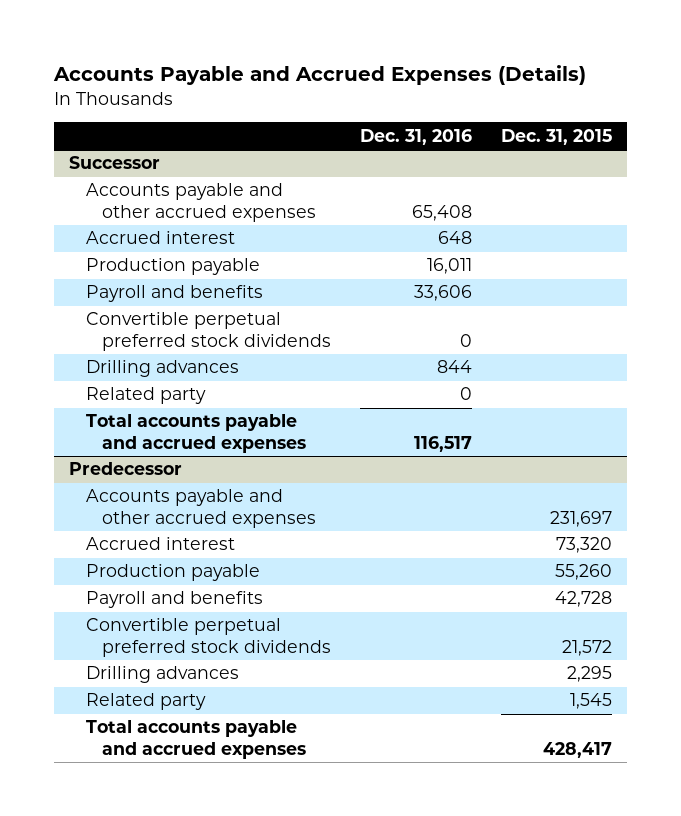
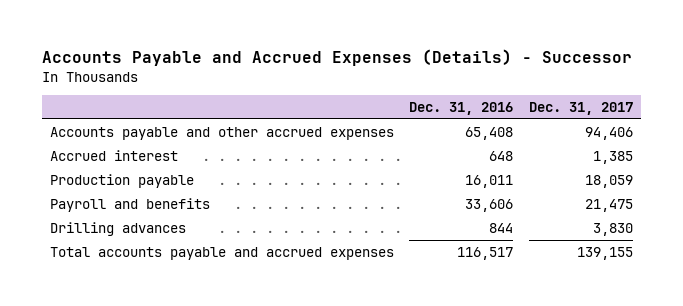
- Accounts Payable and Accrued Expenses (Details)
+ Accounts Payable and Accrued Expenses (Details) - Successor
- | Dec. 31, 2016 | Dec. 31, 2015
+ | Dec. 31, 2016 | Dec. 31, 2017
- Successor
- Convertible perpetual preferred stock dividends | 0 |
- Related party | 0 |
- Predecessor
- Accounts payable and other accrued expenses | | 231,697
- Accrued interest | | 73,320
- Production payable | | 55,260
- Payroll and benefits | | 42,728
- Convertible perpetual preferred stock dividends | | 21,572
- Drilling advances | | 2,295
- Related party | | 1,545
- Total accounts payable and accrued expenses | | 428,417

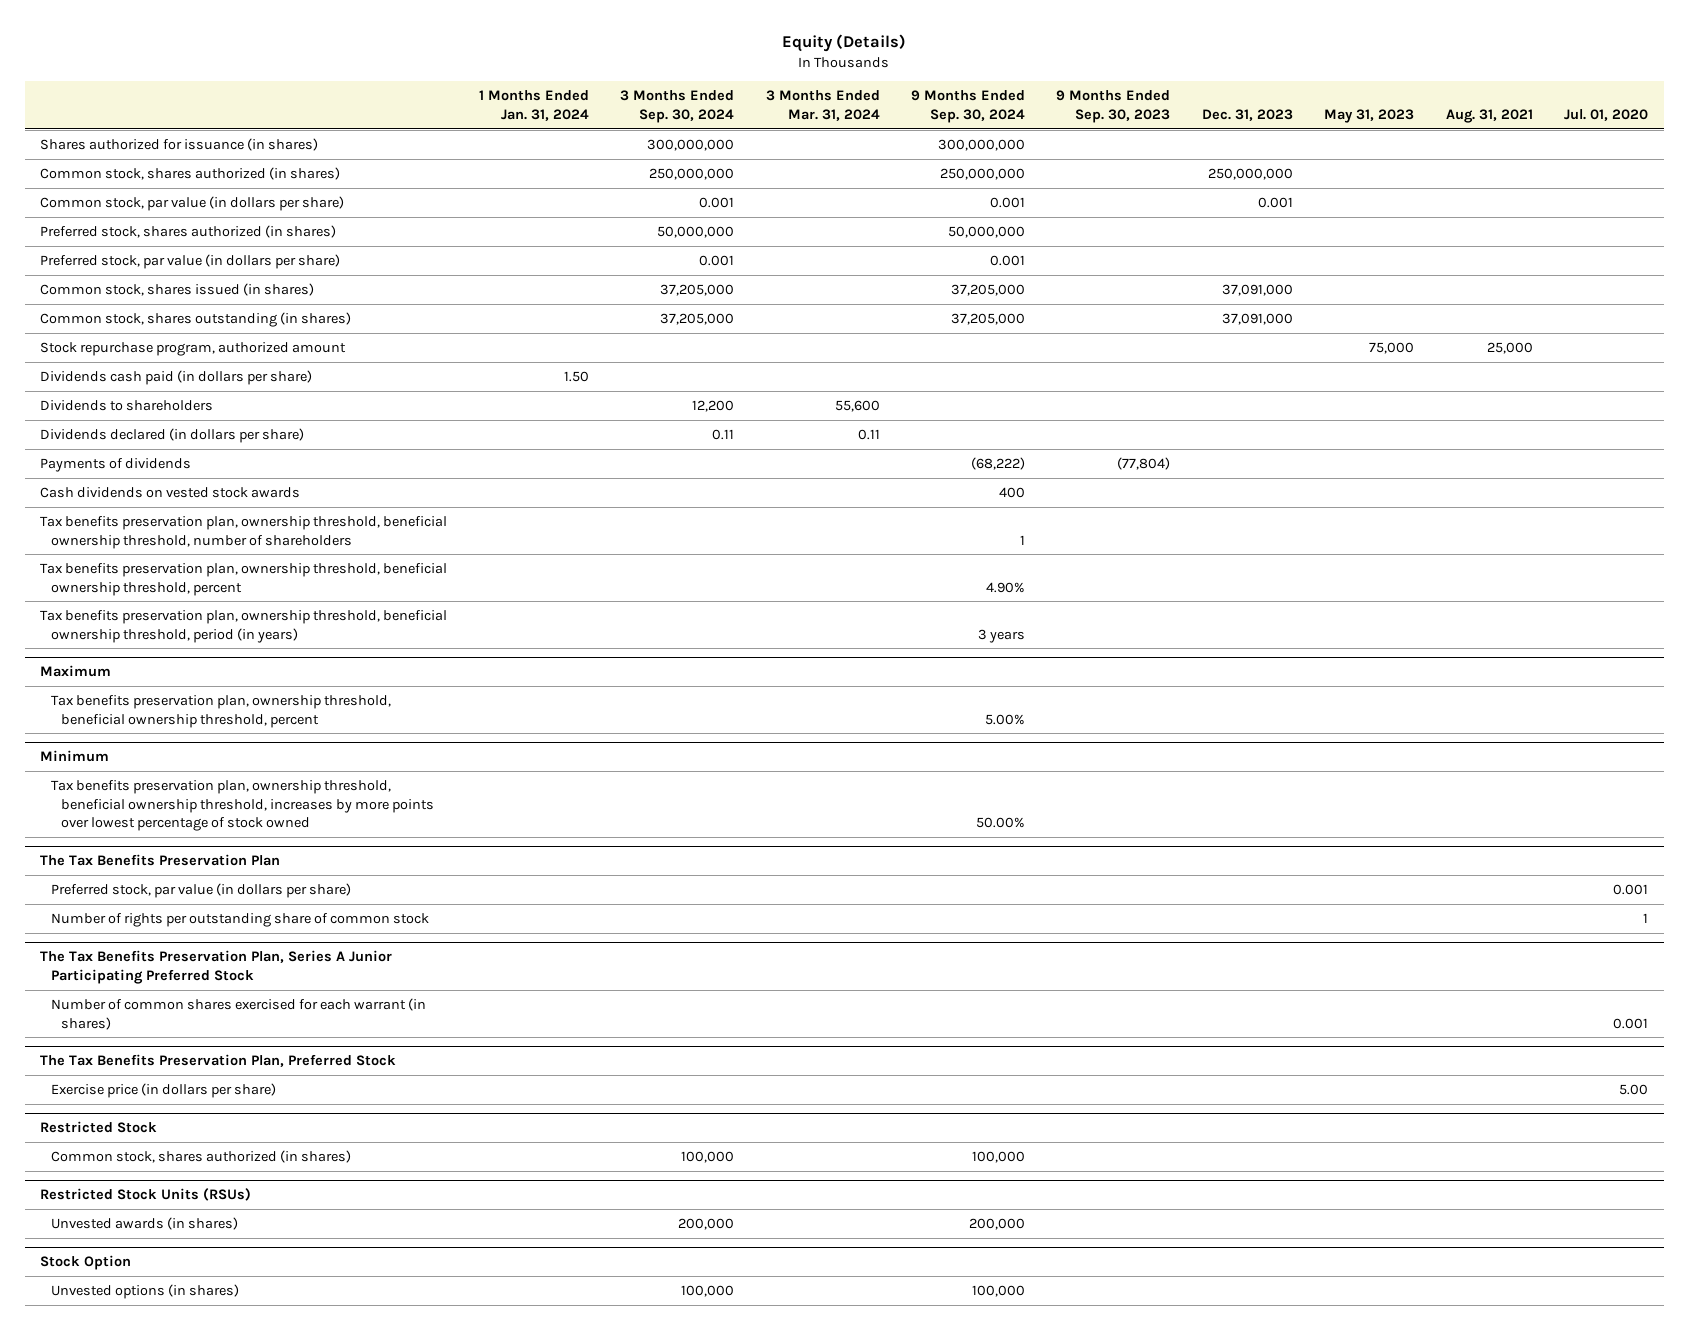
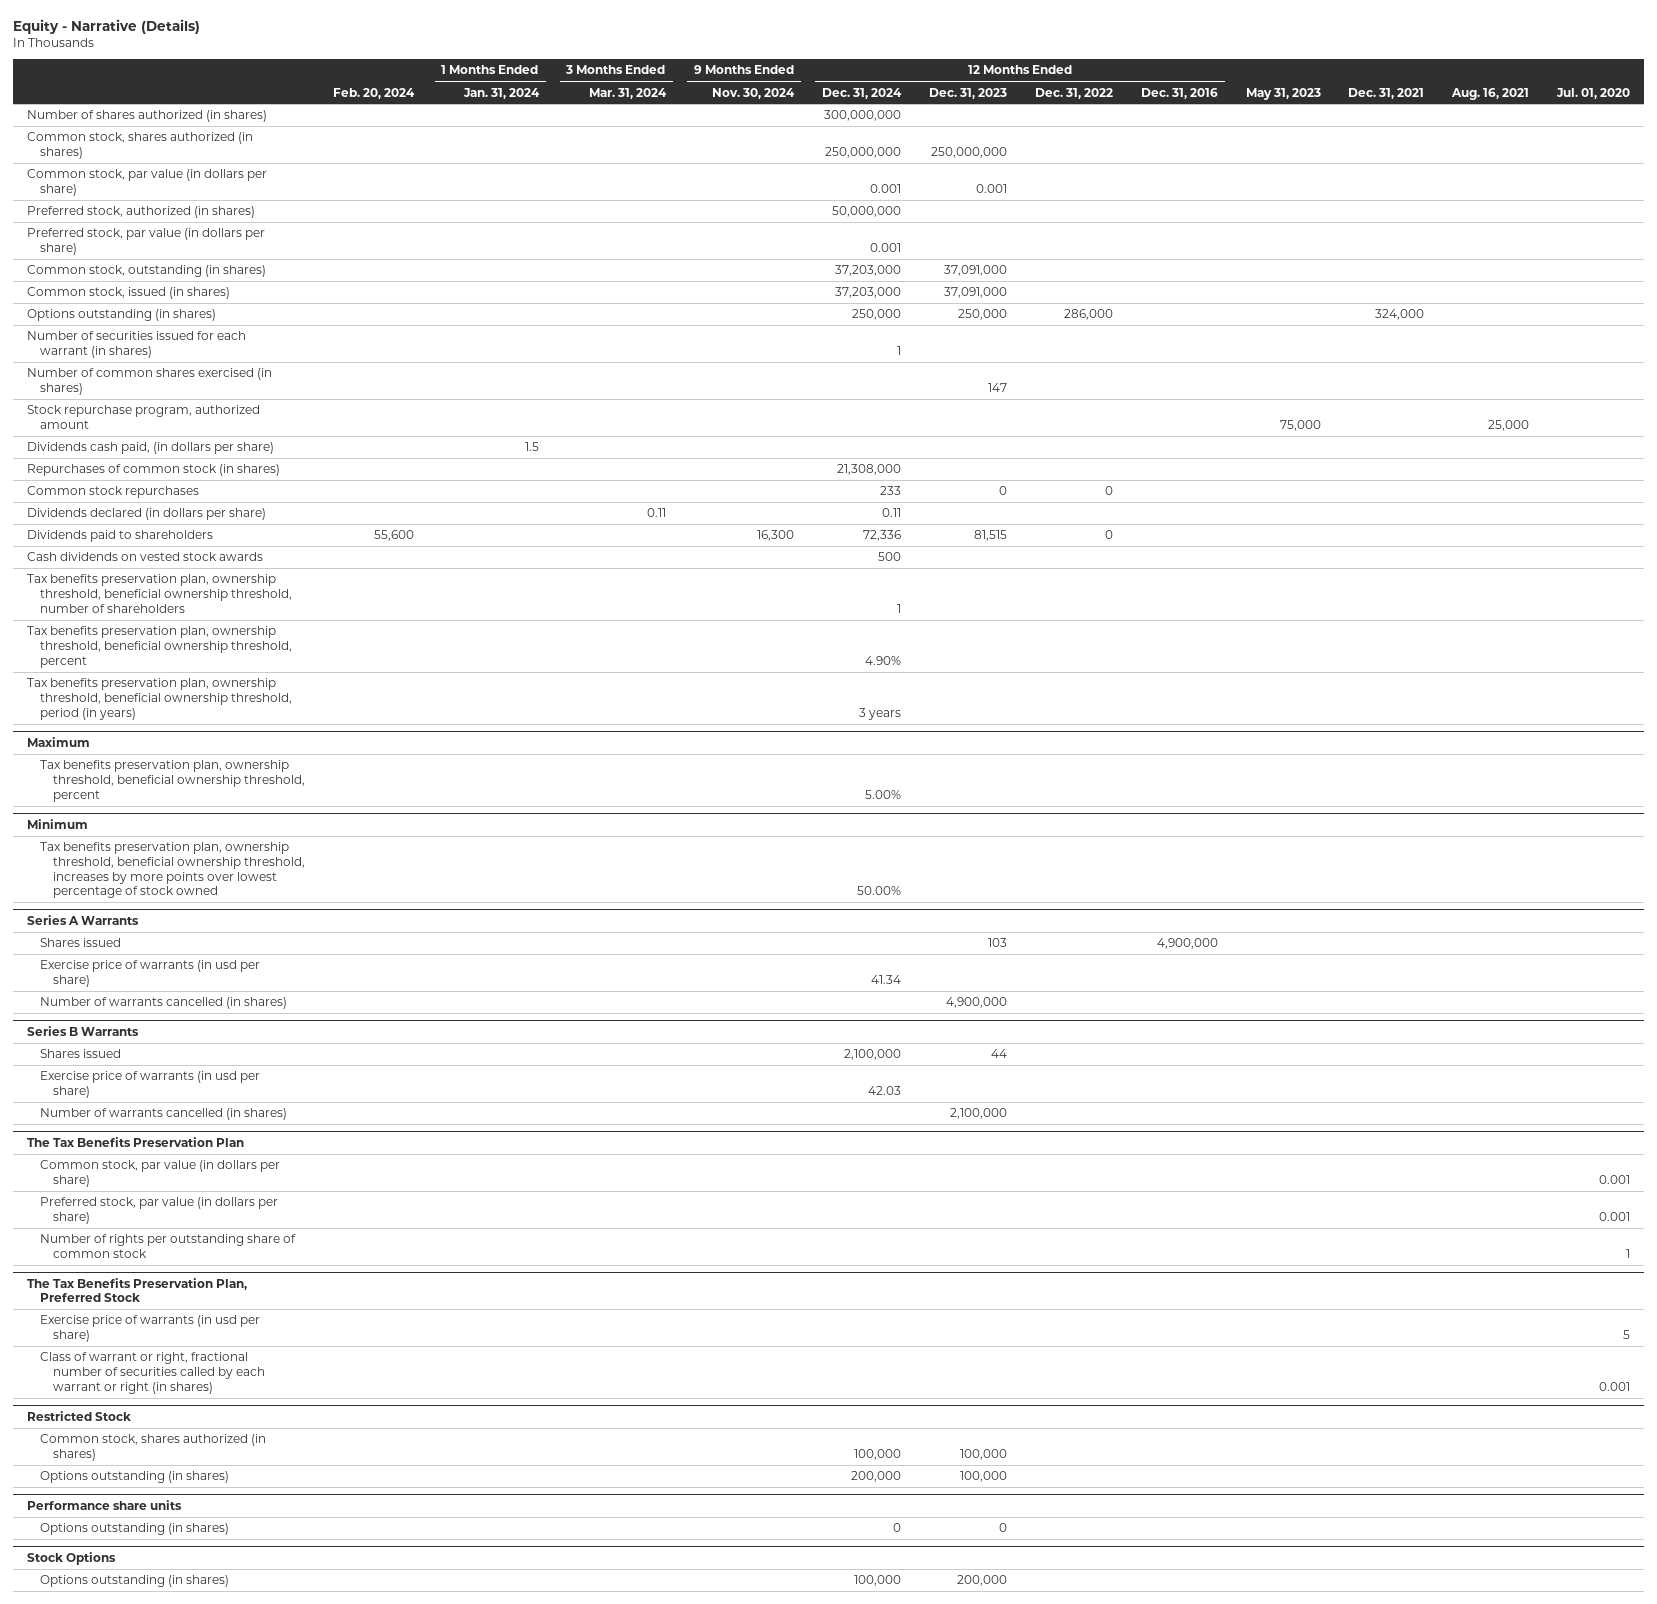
- Equity (Details)
+ Equity - Narrative (Details)
- | 1 Months Ended Jan. 31, 2024 | 3 Months Ended Sep. 30, 2024 | 3 Months Ended Mar. 31, 2024 | 9 Months Ended Sep. 30, 2024 | 9 Months Ended Sep. 30, 2023 | Dec. 31, 2023 | May 31, 2023 | Aug. 31, 2021 | Jul. 01, 2020
+ | Feb. 20, 2024 | 1 Months Ended Jan. 31, 2024 | 3 Months Ended Mar. 31, 2024 | 9 Months Ended Nov. 30, 2024 | 12 Months Ended Dec. 31, 2024 | 12 Months Ended Dec. 31, 2023 | 12 Months Ended Dec. 31, 2022 | 12 Months Ended Dec. 31, 2016 | May 31, 2023 | Dec. 31, 2021 | Aug. 16, 2021 | Jul. 01, 2020
- Shares authorized for issuance (in shares) | | 300,000,000 | | 300,000,000 | | | | |
+ Number of shares authorized (in shares) | | | | | 300,000,000 | | | | | | |
- Preferred stock, shares authorized (in shares) | | 50,000,000 | | 50,000,000 | | | | |
+ Preferred stock, authorized (in shares) | | | | | 50,000,000 | | | | | | |
- Common stock, shares issued (in shares) | | 37,205,000 | | 37,205,000 | | 37,091,000 | | |
- Common stock, shares outstanding (in shares) | | 37,205,000 | | 37,205,000 | | 37,091,000 | | |
+ Common stock, outstanding (in shares) | | | | | 37,203,000 | 37,091,000 | | | | | |
+ Common stock, issued (in shares) | | | | | 37,203,000 | 37,091,000 | | | | | |
+ Options outstanding (in shares) | | | | | 250,000 | 250,000 | 286,000 | | | 324,000 | |
+ Number of securities issued for each warrant (in shares) | | | | | 1 | | | | | | |
+ Number of common shares exercised (in shares) | | | | | | 147 | | | | | |
- Dividends cash paid (in dollars per share) | 1.50 | | | | | | | |
- Dividends to shareholders | | 12,200 | 55,600 | | | | | |
+ Dividends cash paid, (in dollars per share) | | 1.5 | | | | | | | | | |
+ Repurchases of common stock (in shares) | | | | | 21,308,000 | | | | | | |
+ Common stock repurchases | | | | | 233 | 0 | 0 | | | | |
- Payments of dividends | | | | (68,222) | (77,804) | | | |
+ Dividends paid to shareholders | 55,600 | | | 16,300 | 72,336 | 81,515 | 0 | | | | |
+ Series A Warrants
+ Shares issued | | | | | | 103 | | 4,900,000 | | | |
+ Exercise price of warrants (in usd per share) | | | | | 41.34 | | | | | | |
+ Number of warrants cancelled (in shares) | | | | | | 4,900,000 | | | | | |
+ Series B Warrants
+ Shares issued | | | | | 2,100,000 | 44 | | | | | |
+ Exercise price of warrants (in usd per share) | | | | | 42.03 | | | | | | |
+ Number of warrants cancelled (in shares) | | | | | | 2,100,000 | | | | | |
@ The Tax Benefits Preservation Plan
+ Common stock, par value (in dollars per share) | | | | | | | | | | | | 0.001
- The Tax Benefits Preservation Plan, Series A Junior Participating Preferred Stock
- Number of common shares exercised for each warrant (in shares) | | | | | | | | | 0.001
@ The Tax Benefits Preservation Plan, Preferred Stock
- Exercise price (in dollars per share) | | | | | | | | | 5.00
+ Exercise price of warrants (in usd per share) | | | | | | | | | | | | 5
+ Class of warrant or right, fractional number of securities called by each warrant or right (in shares) | | | | | | | | | | | | 0.001
- Restricted Stock Units (RSUs)
- Unvested awards (in shares) | | 200,000 | | 200,000 | | | | |
- Stock Option
- Unvested options (in shares) | | 100,000 | | 100,000 | | | | |
@ Restricted Stock
+ Options outstanding (in shares) | | | | | 200,000 | 100,000 | | | | | |
+ Performance share units
+ Options outstanding (in shares) | | | | | 0 | 0 | | | | | |
+ Stock Options
+ Options outstanding (in shares) | | | | | 100,000 | 200,000 | | | | | |

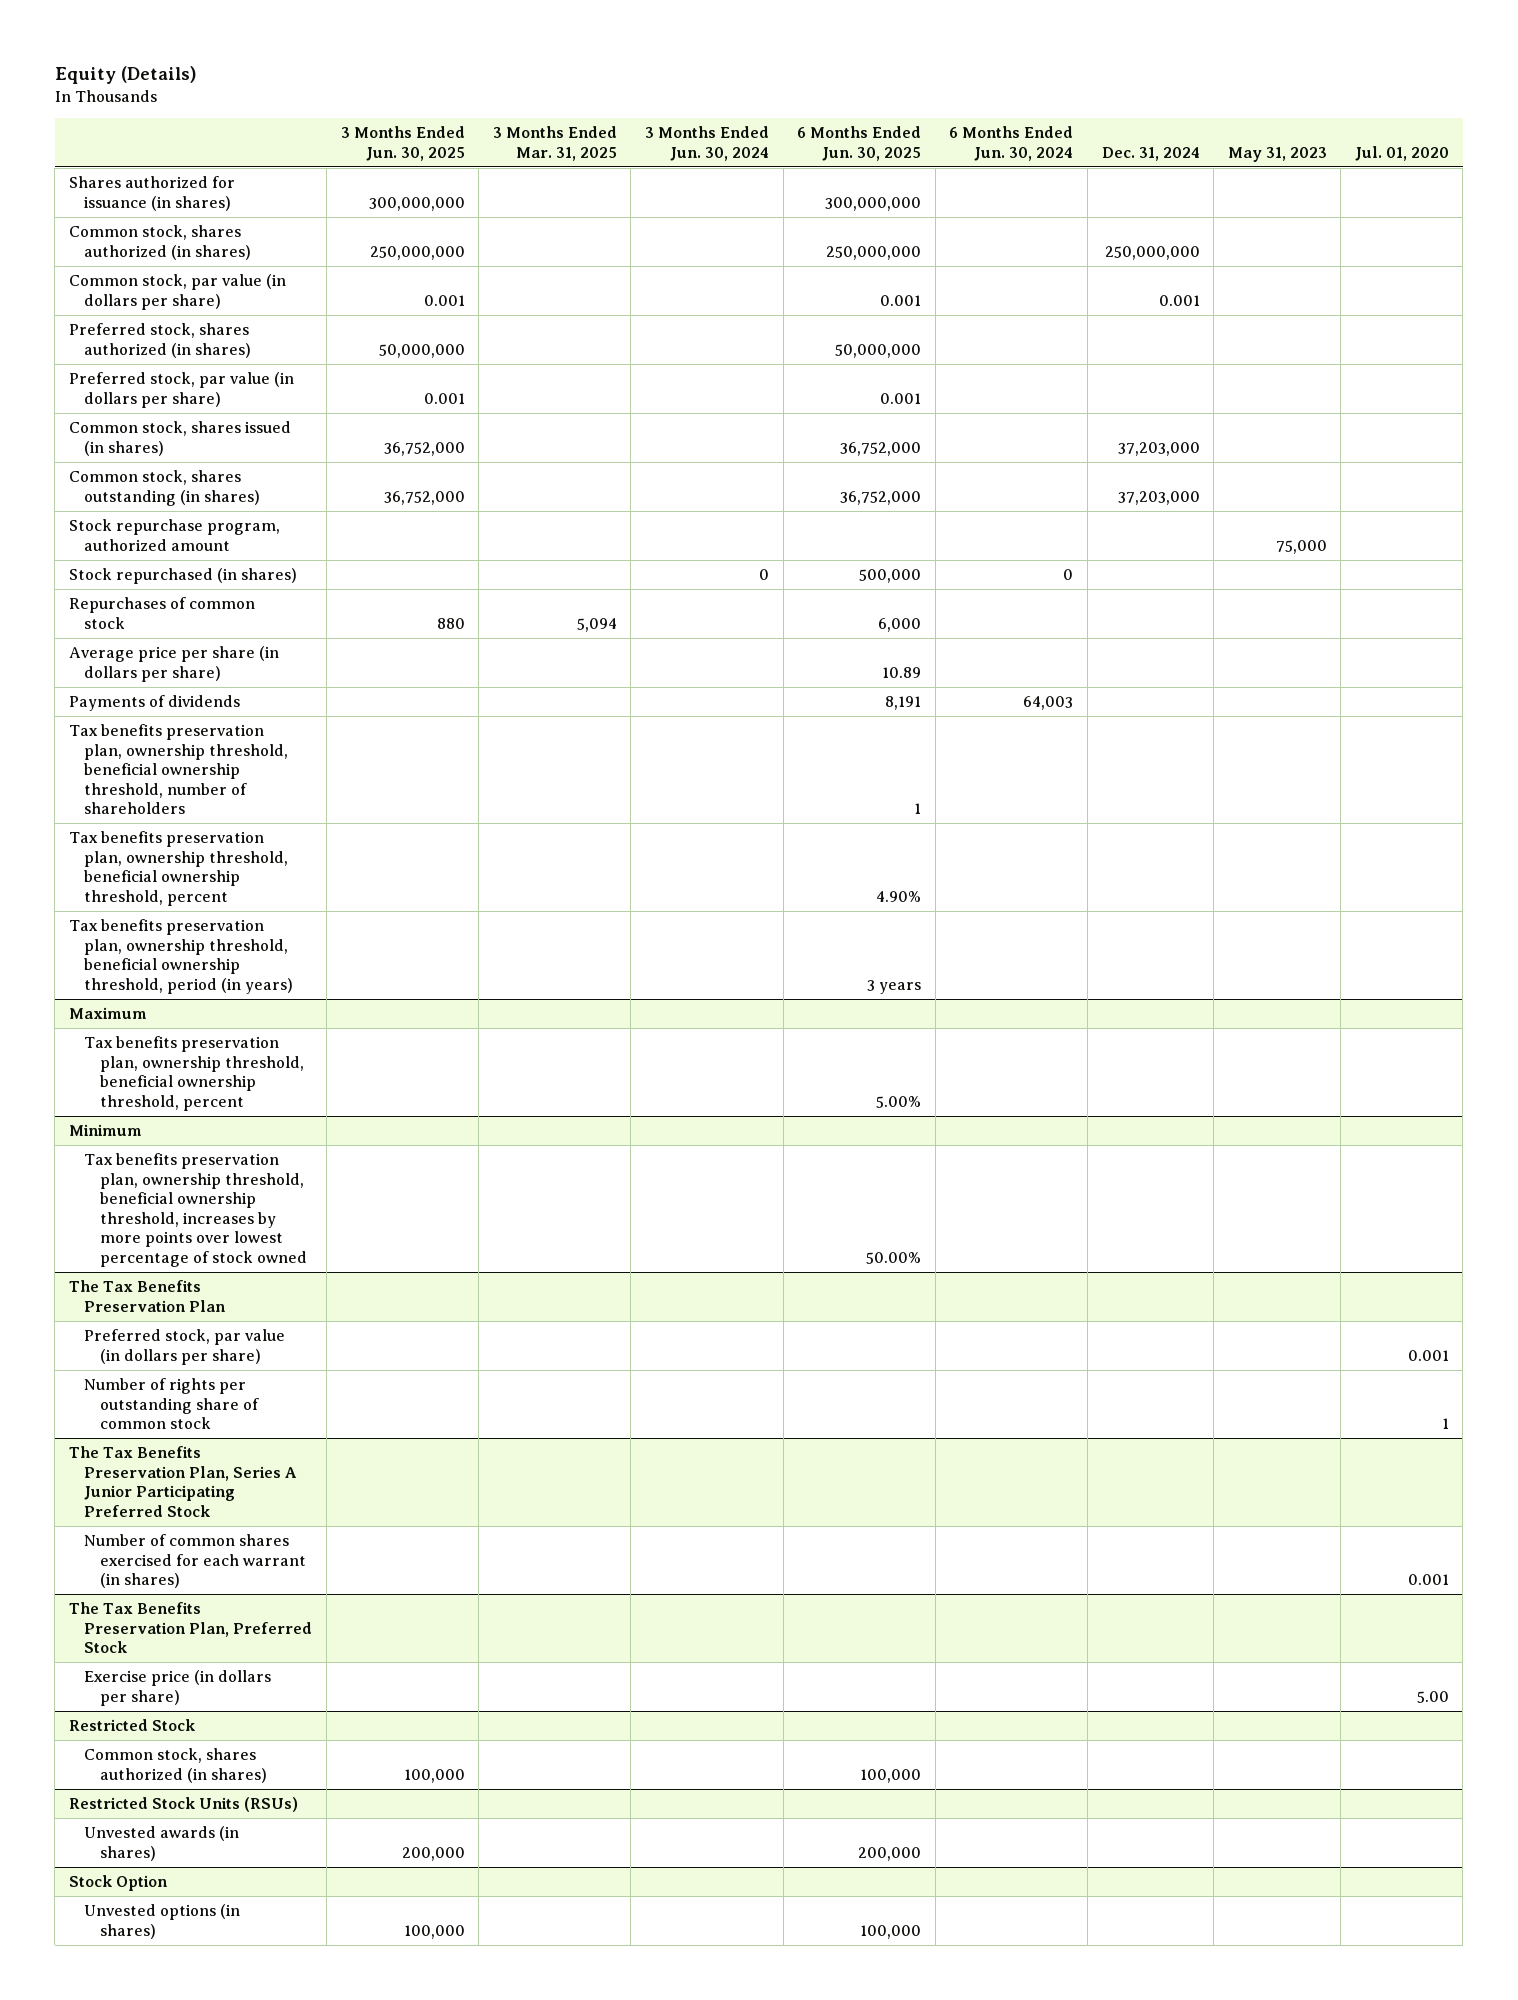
- Equity - Narrative (Details)
+ Equity (Details)
- | Feb. 20, 2024 | 1 Months Ended Jan. 31, 2024 | 3 Months Ended Mar. 31, 2024 | 9 Months Ended Nov. 30, 2024 | 12 Months Ended Dec. 31, 2024 | 12 Months Ended Dec. 31, 2023 | 12 Months Ended Dec. 31, 2022 | 12 Months Ended Dec. 31, 2016 | May 31, 2023 | Dec. 31, 2021 | Aug. 16, 2021 | Jul. 01, 2020
+ | 3 Months Ended Jun. 30, 2025 | 3 Months Ended Mar. 31, 2025 | 3 Months Ended Jun. 30, 2024 | 6 Months Ended Jun. 30, 2025 | 6 Months Ended Jun. 30, 2024 | Dec. 31, 2024 | May 31, 2023 | Jul. 01, 2020
- Number of shares authorized (in shares) | | | | | 300,000,000 | | | | | | |
+ Shares authorized for issuance (in shares) | 300,000,000 | | | 300,000,000 | | | |
- Preferred stock, authorized (in shares) | | | | | 50,000,000 | | | | | | |
+ Preferred stock, shares authorized (in shares) | 50,000,000 | | | 50,000,000 | | | |
- Common stock, outstanding (in shares) | | | | | 37,203,000 | 37,091,000 | | | | | |
- Common stock, issued (in shares) | | | | | 37,203,000 | 37,091,000 | | | | | |
- Options outstanding (in shares) | | | | | 250,000 | 250,000 | 286,000 | | | 324,000 | |
- Number of securities issued for each warrant (in shares) | | | | | 1 | | | | | | |
- Number of common shares exercised (in shares) | | | | | | 147 | | | | | |
+ Common stock, shares issued (in shares) | 36,752,000 | | | 36,752,000 | | 37,203,000 | |
+ Common stock, shares outstanding (in shares) | 36,752,000 | | | 36,752,000 | | 37,203,000 | |
- Dividends cash paid, (in dollars per share) | | 1.5 | | | | | | | | | |
- Repurchases of common stock (in shares) | | | | | 21,308,000 | | | | | | |
- Common stock repurchases | | | | | 233 | 0 | 0 | | | | |
- Dividends declared (in dollars per share) | | | 0.11 | | 0.11 | | | | | | |
- Dividends paid to shareholders | 55,600 | | | 16,300 | 72,336 | 81,515 | 0 | | | | |
- Cash dividends on vested stock awards | | | | | 500 | | | | | | |
+ Stock repurchased (in shares) | | | 0 | 500,000 | 0 | | |
+ Repurchases of common stock | 880 | 5,094 | | 6,000 | | | |
+ Average price per share (in dollars per share) | | | | 10.89 | | | |
+ Payments of dividends | | | | 8,191 | 64,003 | | |
- Series A Warrants
- Shares issued | | | | | | 103 | | 4,900,000 | | | |
- Exercise price of warrants (in usd per share) | | | | | 41.34 | | | | | | |
- Number of warrants cancelled (in shares) | | | | | | 4,900,000 | | | | | |
- Series B Warrants
- Shares issued | | | | | 2,100,000 | 44 | | | | | |
- Exercise price of warrants (in usd per share) | | | | | 42.03 | | | | | | |
- Number of warrants cancelled (in shares) | | | | | | 2,100,000 | | | | | |
@ The Tax Benefits Preservation Plan
- Common stock, par value (in dollars per share) | | | | | | | | | | | | 0.001
+ The Tax Benefits Preservation Plan, Series A Junior Participating Preferred Stock
+ Number of common shares exercised for each warrant (in shares) | | | | | | | | 0.001
@ The Tax Benefits Preservation Plan, Preferred Stock
- Exercise price of warrants (in usd per share) | | | | | | | | | | | | 5
- Class of warrant or right, fractional number of securities called by each warrant or right (in shares) | | | | | | | | | | | | 0.001
+ Exercise price (in dollars per share) | | | | | | | | 5.00
@ Restricted Stock
- Options outstanding (in shares) | | | | | 200,000 | 100,000 | | | | | |
- Performance share units
- Options outstanding (in shares) | | | | | 0 | 0 | | | | | |
- Stock Options
- Options outstanding (in shares) | | | | | 100,000 | 200,000 | | | | | |
+ Restricted Stock Units (RSUs)
+ Unvested awards (in shares) | 200,000 | | | 200,000 | | | |
+ Stock Option
+ Unvested options (in shares) | 100,000 | | | 100,000 | | | |

